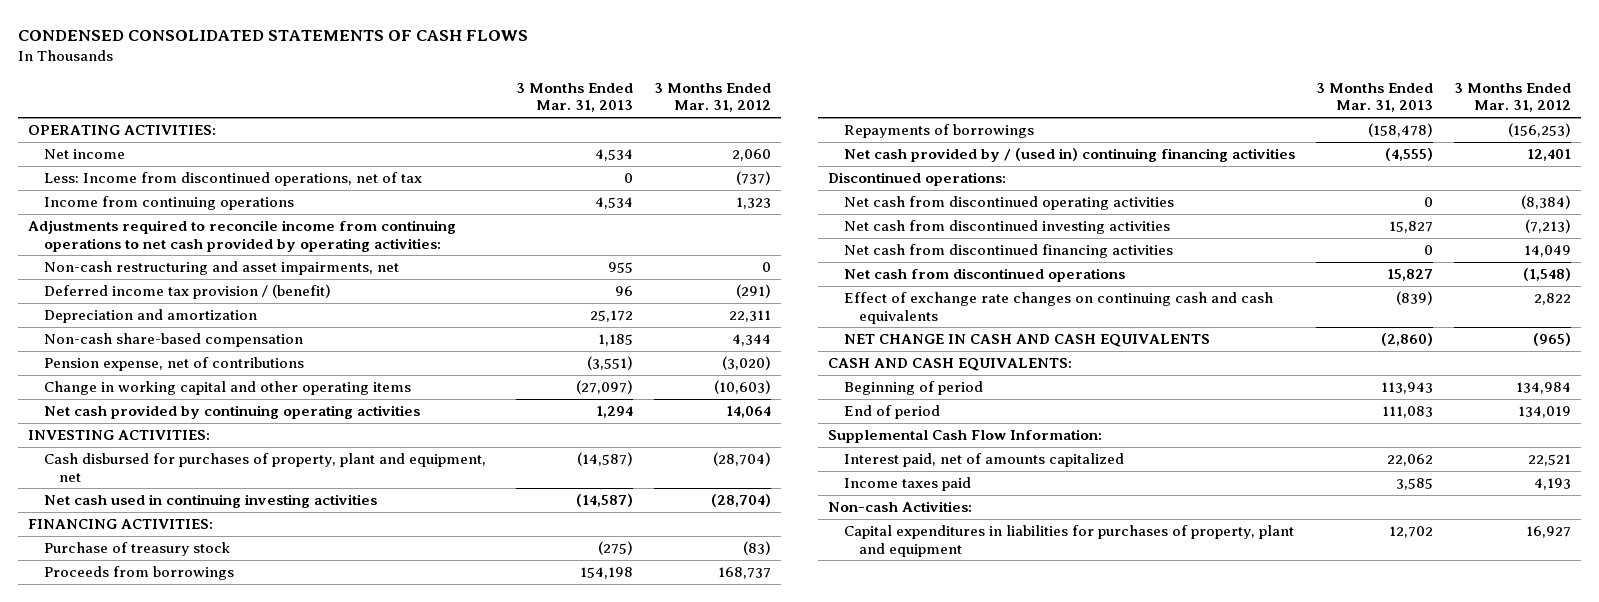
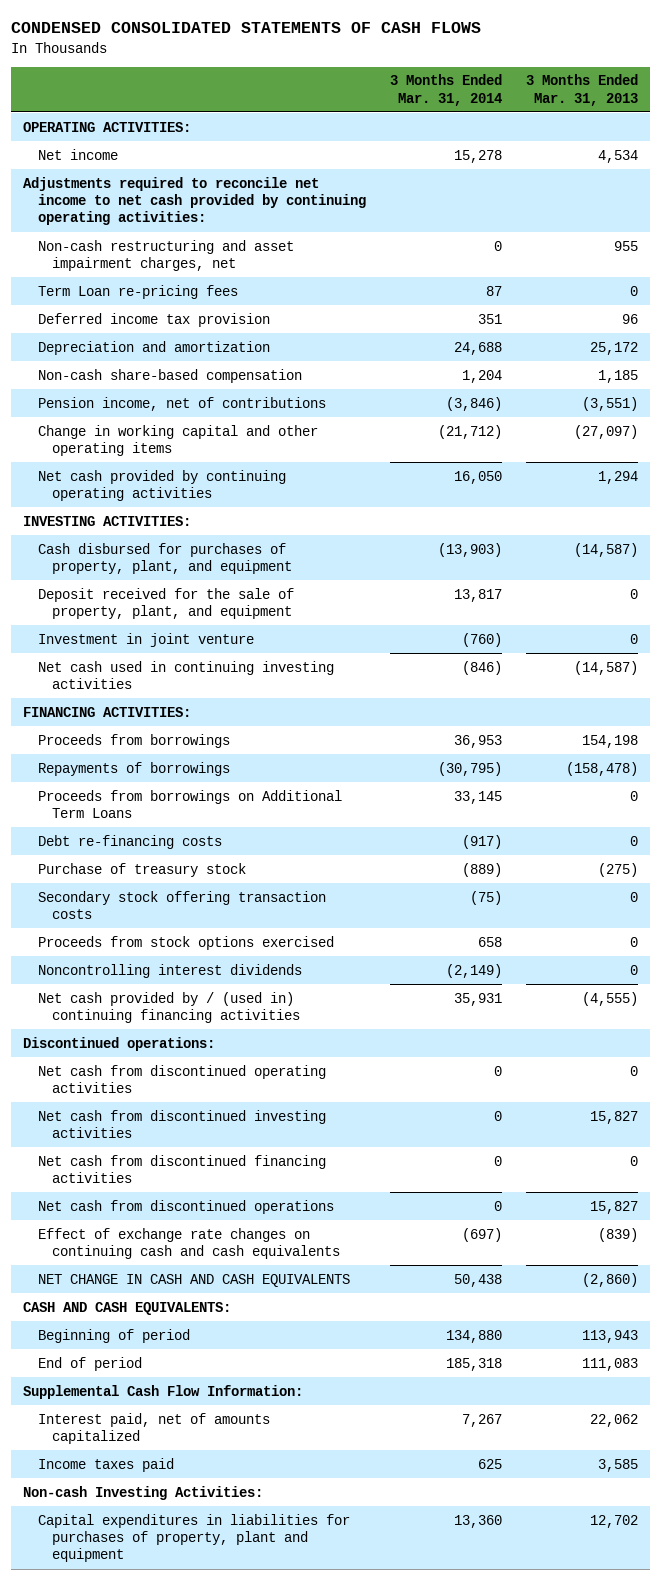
- | 3 Months Ended Mar. 31, 2013 | 3 Months Ended Mar. 31, 2012
+ | 3 Months Ended Mar. 31, 2014 | 3 Months Ended Mar. 31, 2013
- Less: Income from discontinued operations, net of tax | 0 | (737)
- Income from continuing operations | 4,534 | 1,323
- Adjustments required to reconcile income from continuing operations to net cash provided by operating activities:
- Non-cash restructuring and asset impairments, net | 955 | 0
- Deferred income tax provision / (benefit) | 96 | (291)
+ Adjustments required to reconcile net income to net cash provided by continuing operating activities:
+ Non-cash restructuring and asset impairment charges, net | 0 | 955
+ Term Loan re-pricing fees | 87 | 0
+ Deferred income tax provision | 351 | 96
- Pension expense, net of contributions | (3,551) | (3,020)
+ Pension income, net of contributions | (3,846) | (3,551)
- Cash disbursed for purchases of property, plant and equipment, net | (14,587) | (28,704)
+ Cash disbursed for purchases of property, plant, and equipment | (13,903) | (14,587)
+ Deposit received for the sale of property, plant, and equipment | 13,817 | 0
+ Investment in joint venture | (760) | 0
+ Proceeds from borrowings on Additional Term Loans | 33,145 | 0
+ Debt re-financing costs | (917) | 0
moved down: Purchase of treasury stock | (889) | (275)
+ Secondary stock offering transaction costs | (75) | 0
+ Proceeds from stock options exercised | 658 | 0
+ Noncontrolling interest dividends | (2,149) | 0
- Non-cash Activities:
+ Non-cash Investing Activities:

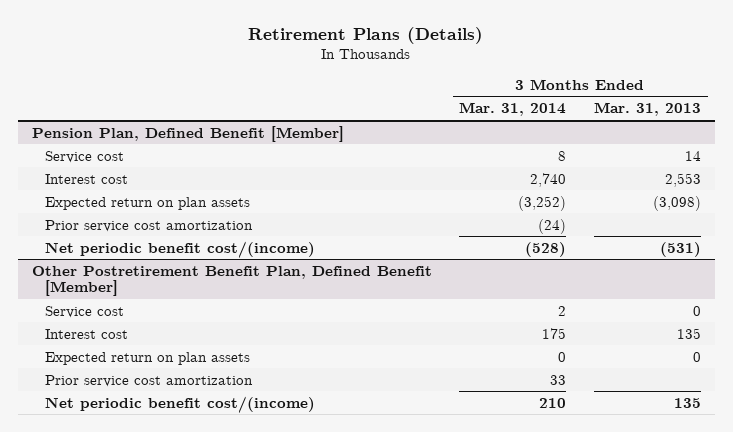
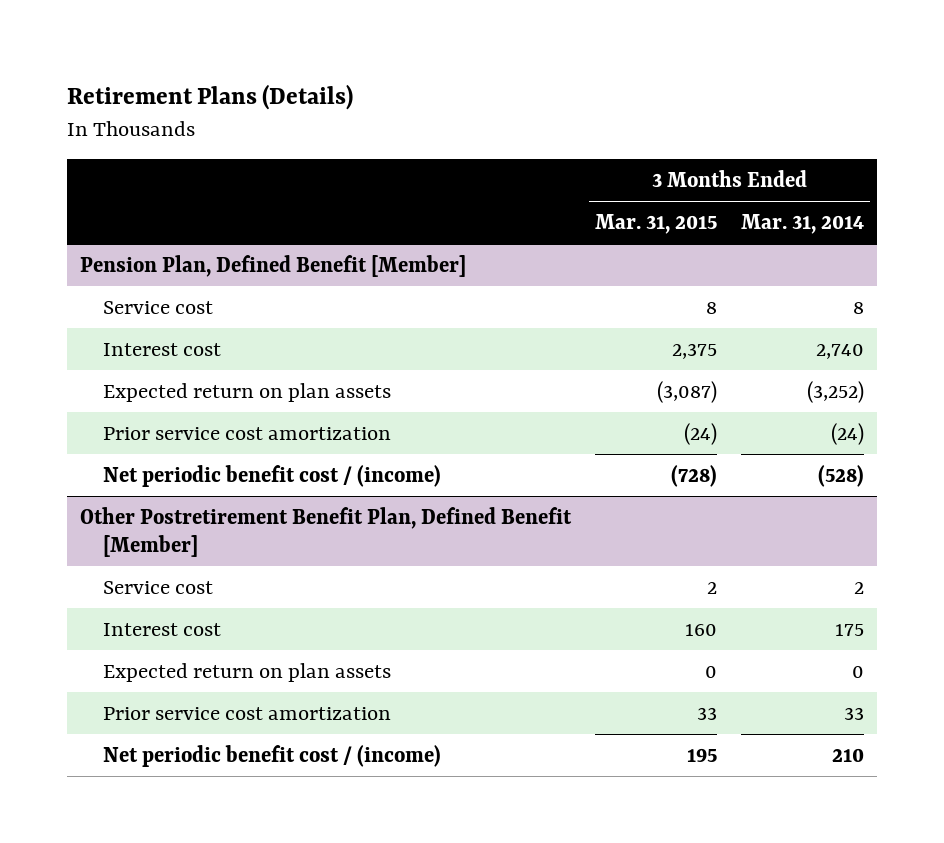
- | 3 Months Ended Mar. 31, 2014 | 3 Months Ended Mar. 31, 2013
+ | 3 Months Ended Mar. 31, 2015 | 3 Months Ended Mar. 31, 2014
@ Pension Plan, Defined Benefit [Member]
- Net periodic benefit cost/(income) | (528) | (531)
+ Net periodic benefit cost / (income) | (728) | (528)
@ Other Postretirement Benefit Plan, Defined Benefit [Member]
- Net periodic benefit cost/(income) | 210 | 135
+ Net periodic benefit cost / (income) | 195 | 210

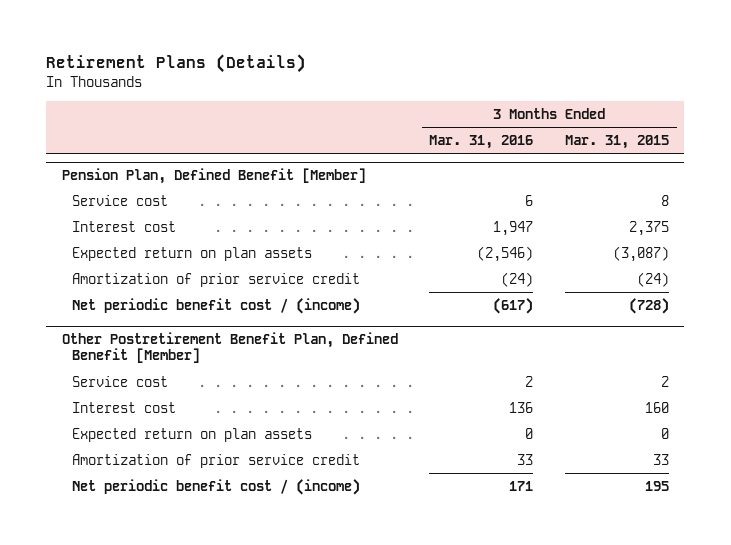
- | 3 Months Ended Mar. 31, 2015 | 3 Months Ended Mar. 31, 2014
+ | 3 Months Ended Mar. 31, 2016 | 3 Months Ended Mar. 31, 2015
@ Pension Plan, Defined Benefit [Member]
- Prior service cost amortization | (24) | (24)
+ Amortization of prior service credit | (24) | (24)
@ Other Postretirement Benefit Plan, Defined Benefit [Member]
- Prior service cost amortization | 33 | 33
+ Amortization of prior service credit | 33 | 33

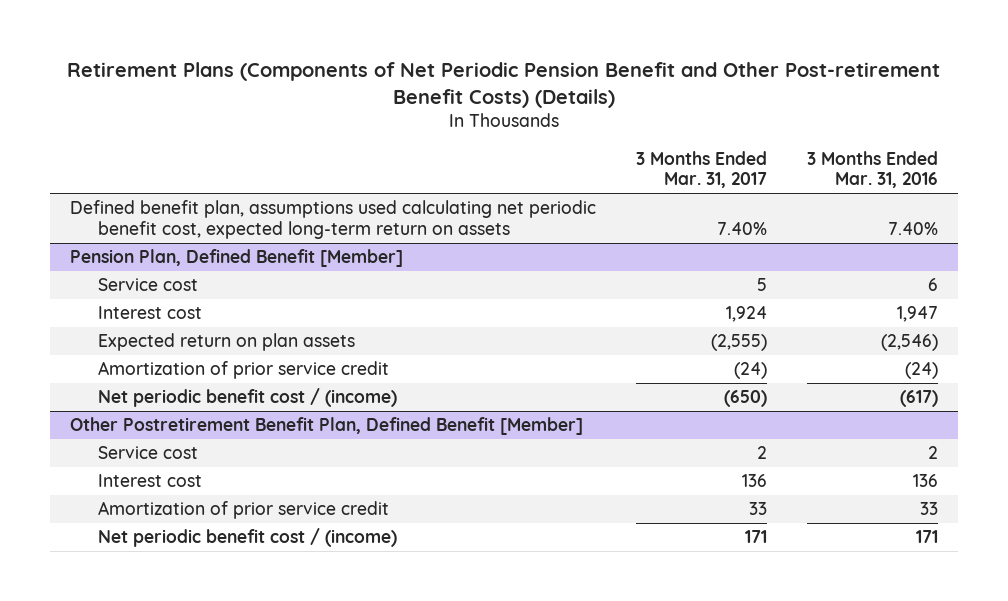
- Retirement Plans (Details)
+ Retirement Plans (Components of Net Periodic Pension Benefit and Other Post-retirement Benefit Costs) (Details)
- | 3 Months Ended Mar. 31, 2016 | 3 Months Ended Mar. 31, 2015
+ | 3 Months Ended Mar. 31, 2017 | 3 Months Ended Mar. 31, 2016
+ Defined benefit plan, assumptions used calculating net periodic benefit cost, expected long-term return on assets | 7.40% | 7.40%
@ Other Postretirement Benefit Plan, Defined Benefit [Member]
- Expected return on plan assets | 0 | 0

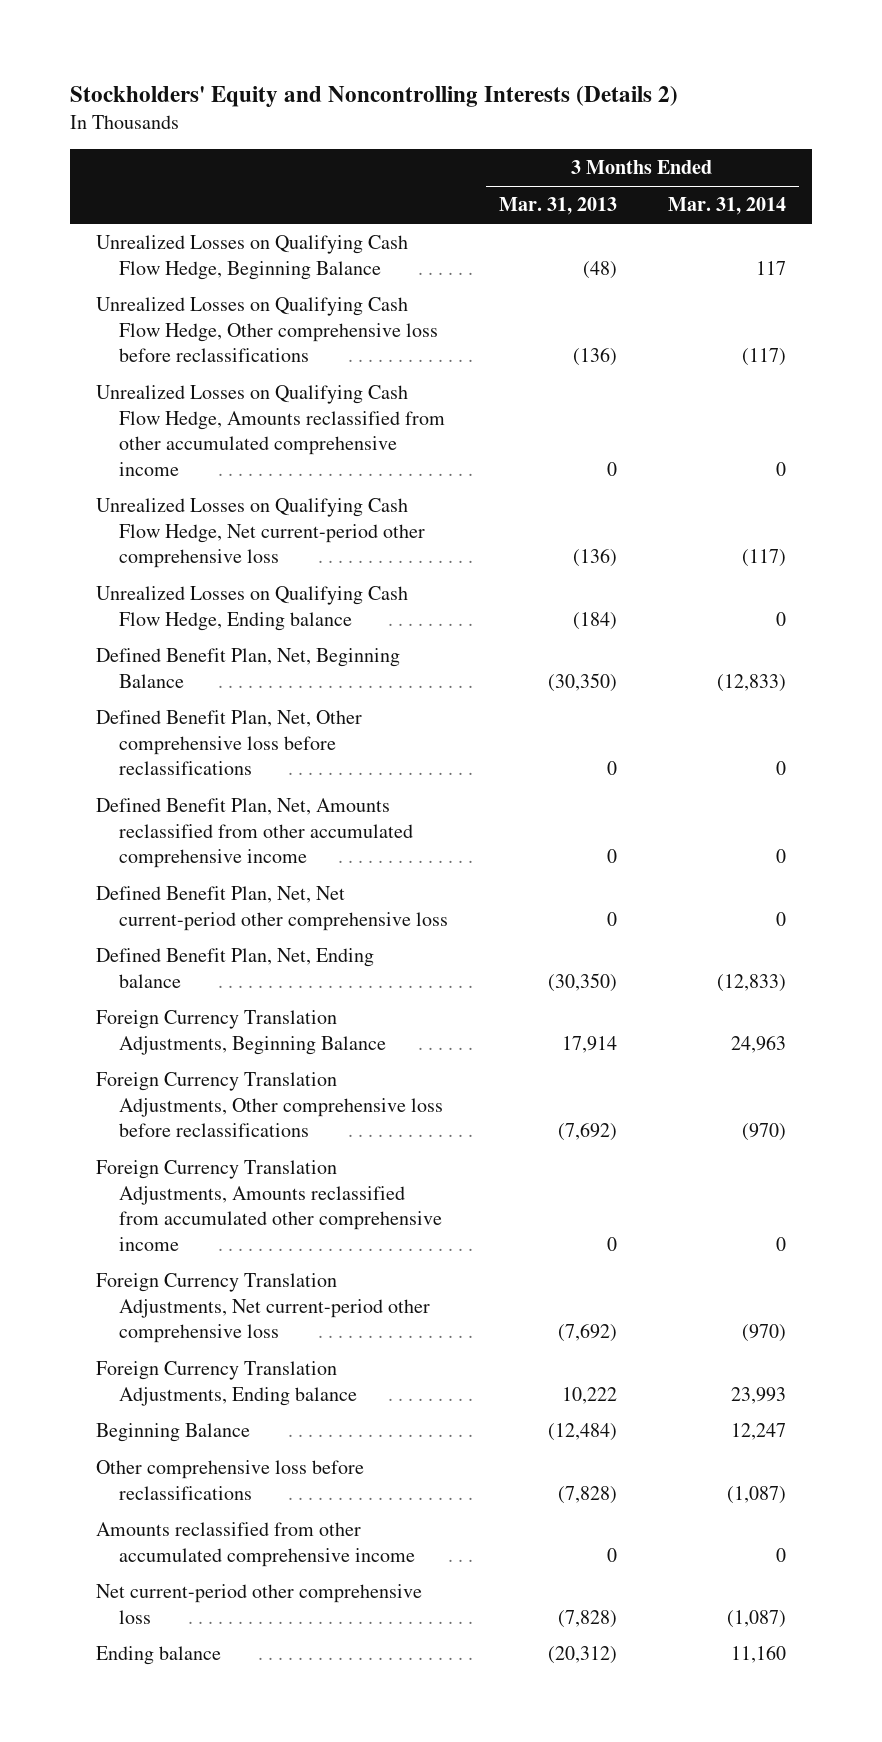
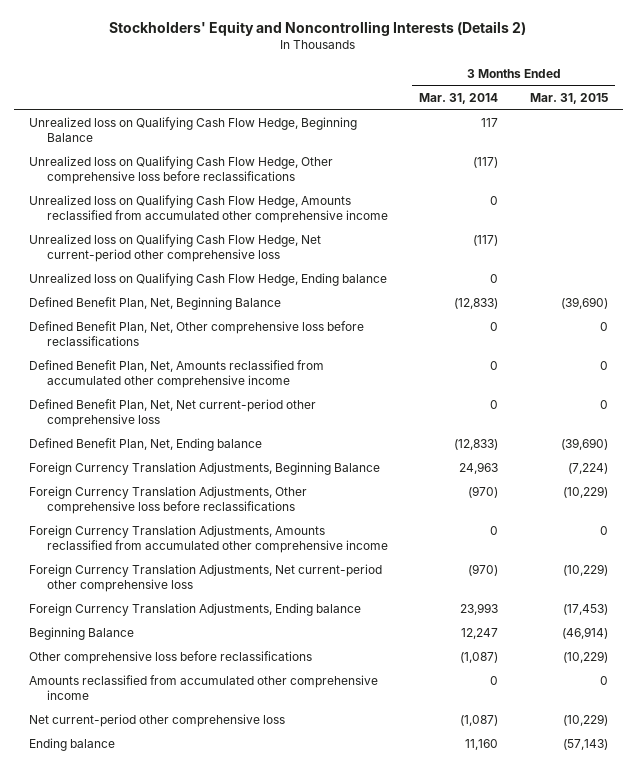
- | 3 Months Ended Mar. 31, 2013 | 3 Months Ended Mar. 31, 2014
+ | 3 Months Ended Mar. 31, 2014 | 3 Months Ended Mar. 31, 2015
- Unrealized Losses on Qualifying Cash Flow Hedge, Beginning Balance | (48) | 117
- Unrealized Losses on Qualifying Cash Flow Hedge, Other comprehensive loss before reclassifications | (136) | (117)
- Unrealized Losses on Qualifying Cash Flow Hedge, Amounts reclassified from other accumulated comprehensive income | 0 | 0
- Unrealized Losses on Qualifying Cash Flow Hedge, Net current-period other comprehensive loss | (136) | (117)
- Unrealized Losses on Qualifying Cash Flow Hedge, Ending balance | (184) | 0
+ Unrealized loss on Qualifying Cash Flow Hedge, Beginning Balance | 117 |
+ Unrealized loss on Qualifying Cash Flow Hedge, Other comprehensive loss before reclassifications | (117) |
+ Unrealized loss on Qualifying Cash Flow Hedge, Amounts reclassified from accumulated other comprehensive income | 0 |
+ Unrealized loss on Qualifying Cash Flow Hedge, Net current-period other comprehensive loss | (117) |
+ Unrealized loss on Qualifying Cash Flow Hedge, Ending balance | 0 |
- Defined Benefit Plan, Net, Amounts reclassified from other accumulated comprehensive income | 0 | 0
+ Defined Benefit Plan, Net, Amounts reclassified from accumulated other comprehensive income | 0 | 0
- Amounts reclassified from other accumulated comprehensive income | 0 | 0
+ Amounts reclassified from accumulated other comprehensive income | 0 | 0

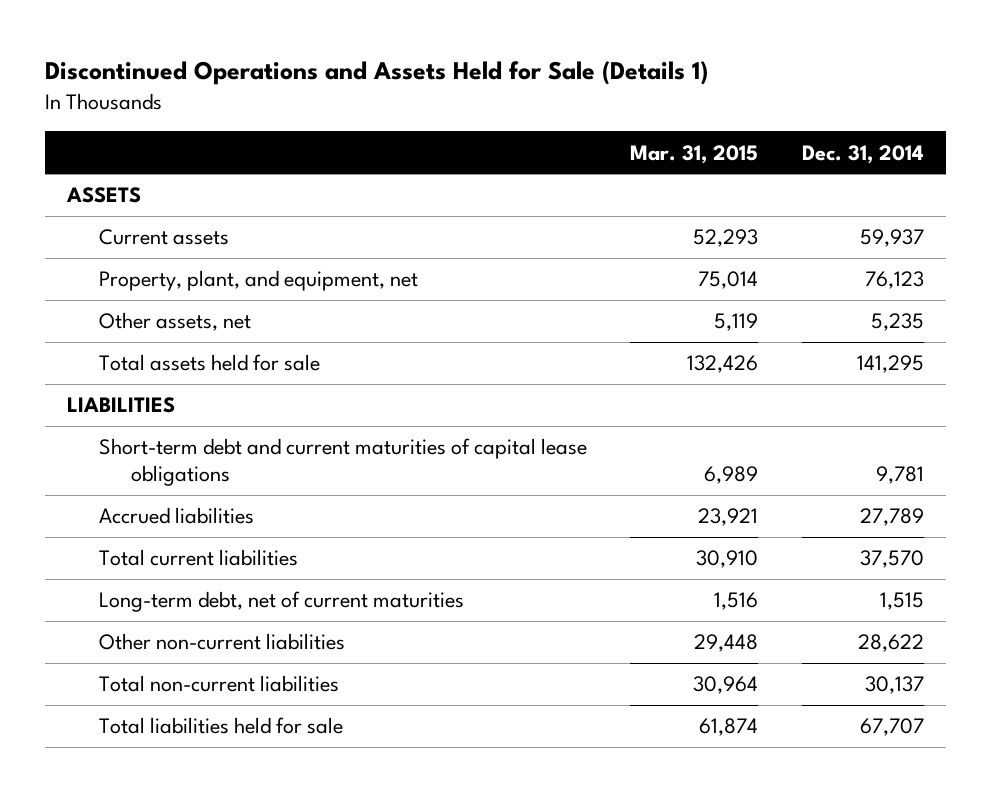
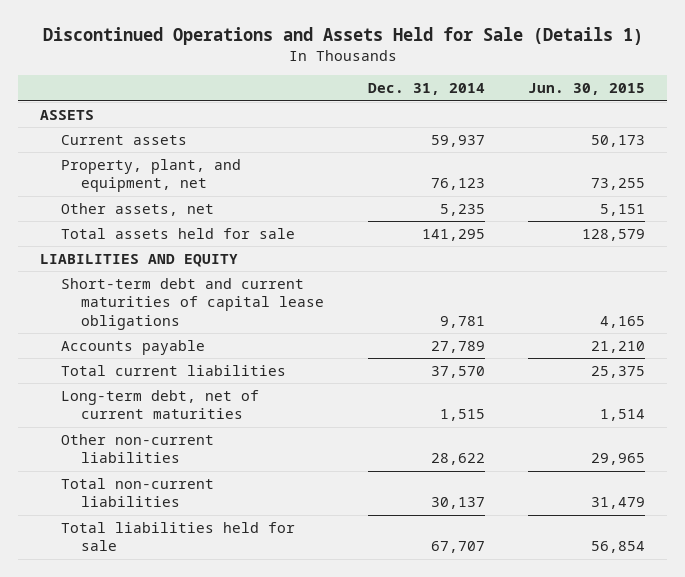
- | Mar. 31, 2015 | Dec. 31, 2014
+ | Dec. 31, 2014 | Jun. 30, 2015
- LIABILITIES
+ LIABILITIES AND EQUITY
- Accrued liabilities | 23,921 | 27,789
+ Accounts payable | 27,789 | 21,210

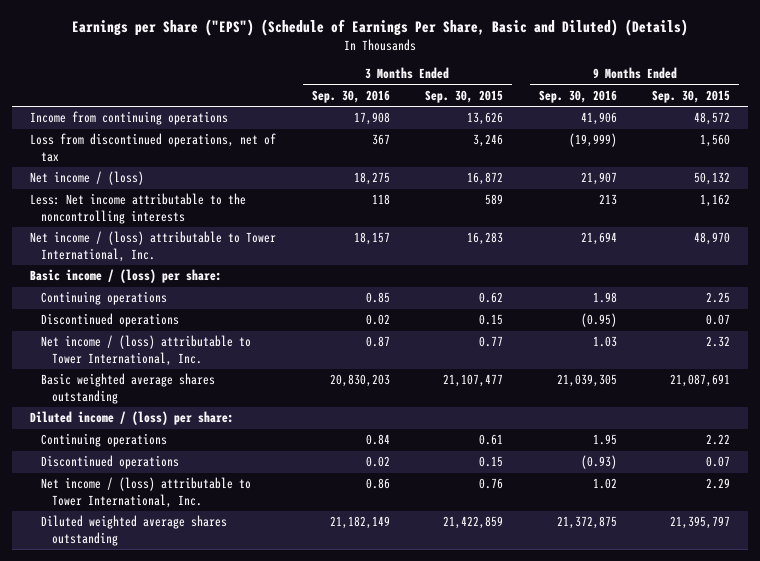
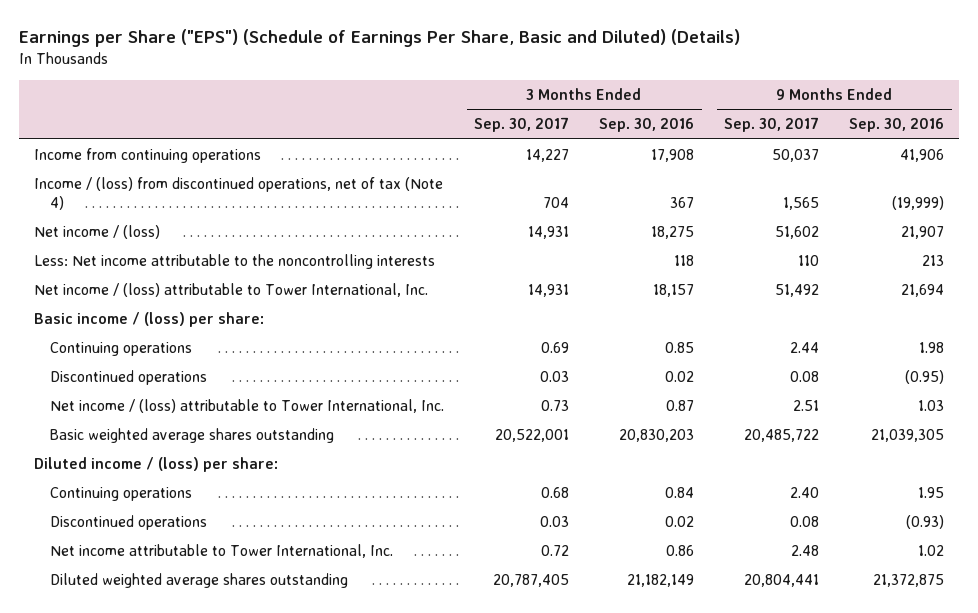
- | 3 Months Ended Sep. 30, 2016 | 3 Months Ended Sep. 30, 2015 | 9 Months Ended Sep. 30, 2016 | 9 Months Ended Sep. 30, 2015
+ | 3 Months Ended Sep. 30, 2017 | 3 Months Ended Sep. 30, 2016 | 9 Months Ended Sep. 30, 2017 | 9 Months Ended Sep. 30, 2016
- Loss from discontinued operations, net of tax | 367 | 3,246 | (19,999) | 1,560
+ Income / (loss) from discontinued operations, net of tax (Note 4) | 704 | 367 | 1,565 | (19,999)
- Net income / (loss) attributable to Tower International, Inc. | 0.86 | 0.76 | 1.02 | 2.29
+ Net income attributable to Tower International, Inc. | 0.72 | 0.86 | 2.48 | 1.02

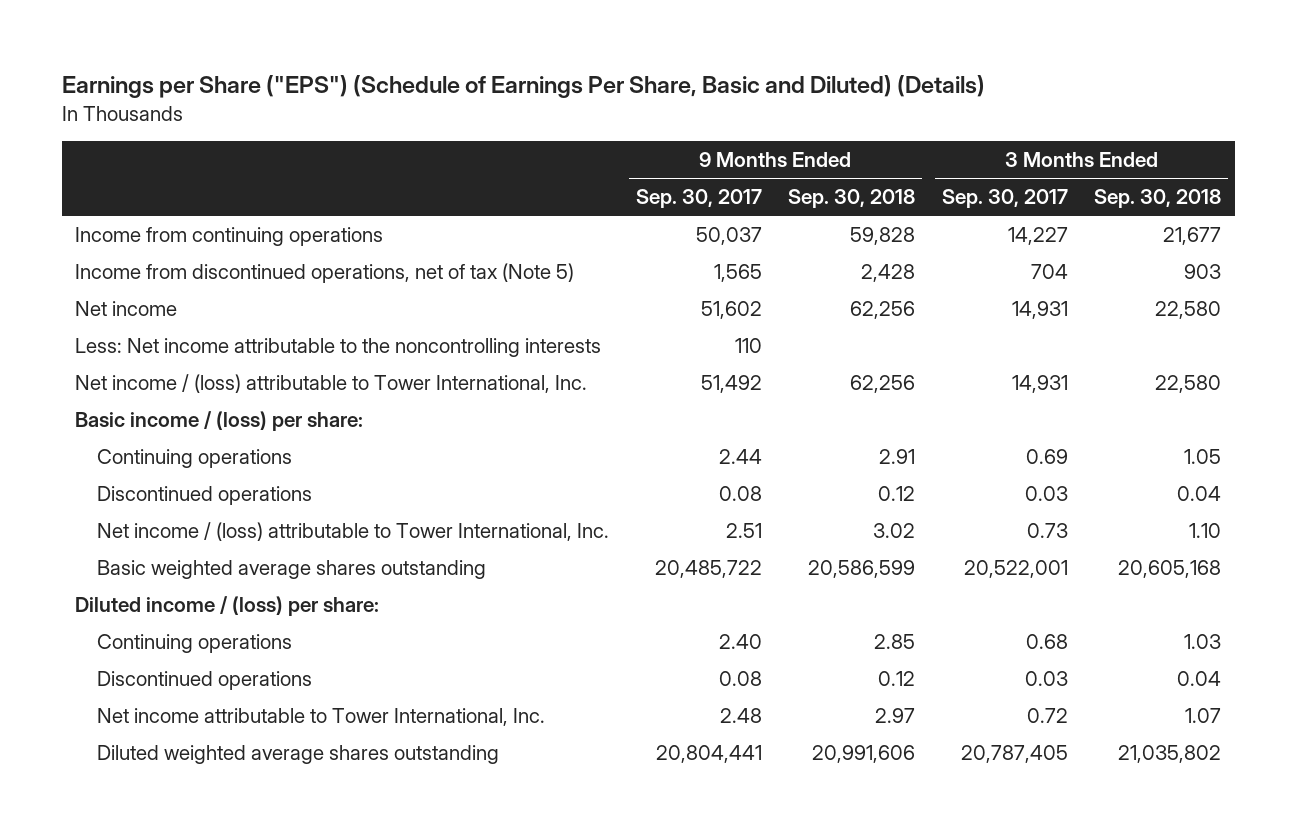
- | 3 Months Ended Sep. 30, 2017 | 3 Months Ended Sep. 30, 2016 | 9 Months Ended Sep. 30, 2017 | 9 Months Ended Sep. 30, 2016
+ | 9 Months Ended Sep. 30, 2017 | 9 Months Ended Sep. 30, 2018 | 3 Months Ended Sep. 30, 2017 | 3 Months Ended Sep. 30, 2018
- Income / (loss) from discontinued operations, net of tax (Note 4) | 704 | 367 | 1,565 | (19,999)
- Net income / (loss) | 14,931 | 18,275 | 51,602 | 21,907
+ Income from discontinued operations, net of tax (Note 5) | 1,565 | 2,428 | 704 | 903
+ Net income | 51,602 | 62,256 | 14,931 | 22,580

